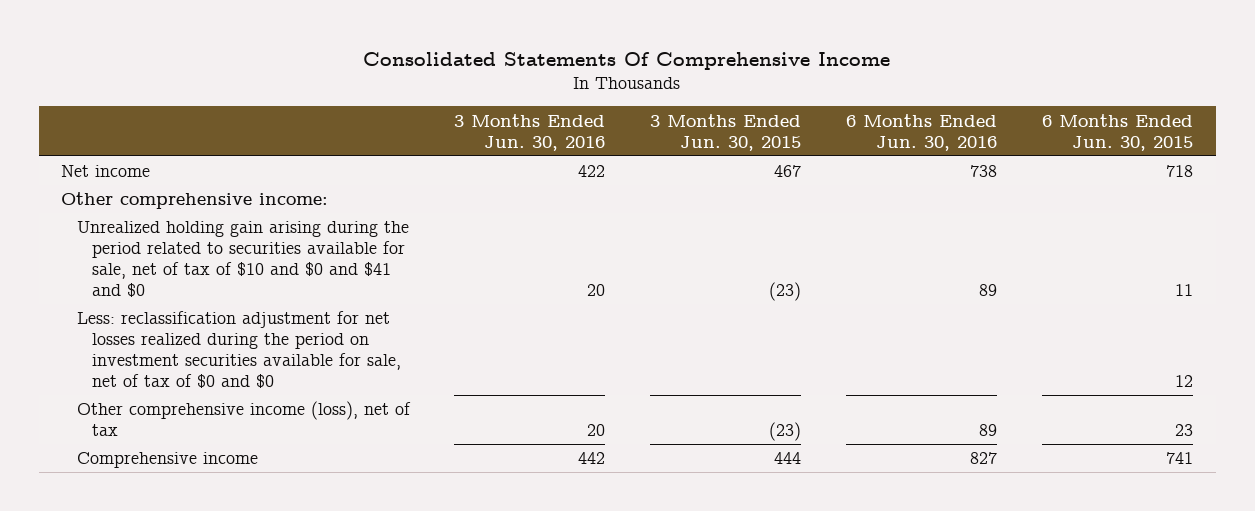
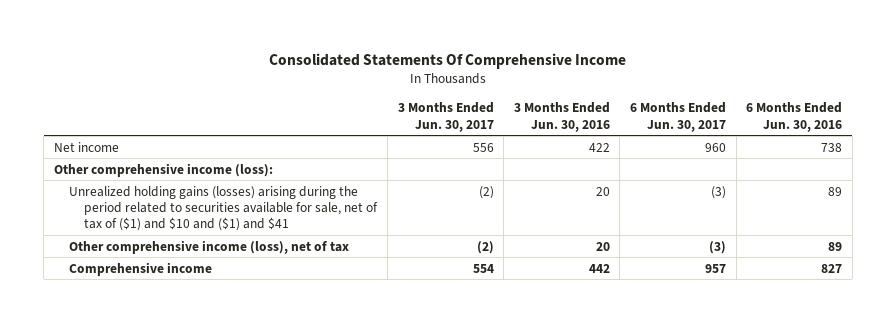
- | 3 Months Ended Jun. 30, 2016 | 3 Months Ended Jun. 30, 2015 | 6 Months Ended Jun. 30, 2016 | 6 Months Ended Jun. 30, 2015
+ | 3 Months Ended Jun. 30, 2017 | 3 Months Ended Jun. 30, 2016 | 6 Months Ended Jun. 30, 2017 | 6 Months Ended Jun. 30, 2016
- Other comprehensive income:
- Unrealized holding gain arising during the period related to securities available for sale, net of tax of $10 and $0 and $41 and $0 | 20 | (23) | 89 | 11
- Less: reclassification adjustment for net losses realized during the period on investment securities available for sale, net of tax of $0 and $0 | | | | 12
+ Other comprehensive income (loss):
+ Unrealized holding gains (losses) arising during the period related to securities available for sale, net of tax of ($1) and $10 and ($1) and $41 | (2) | 20 | (3) | 89

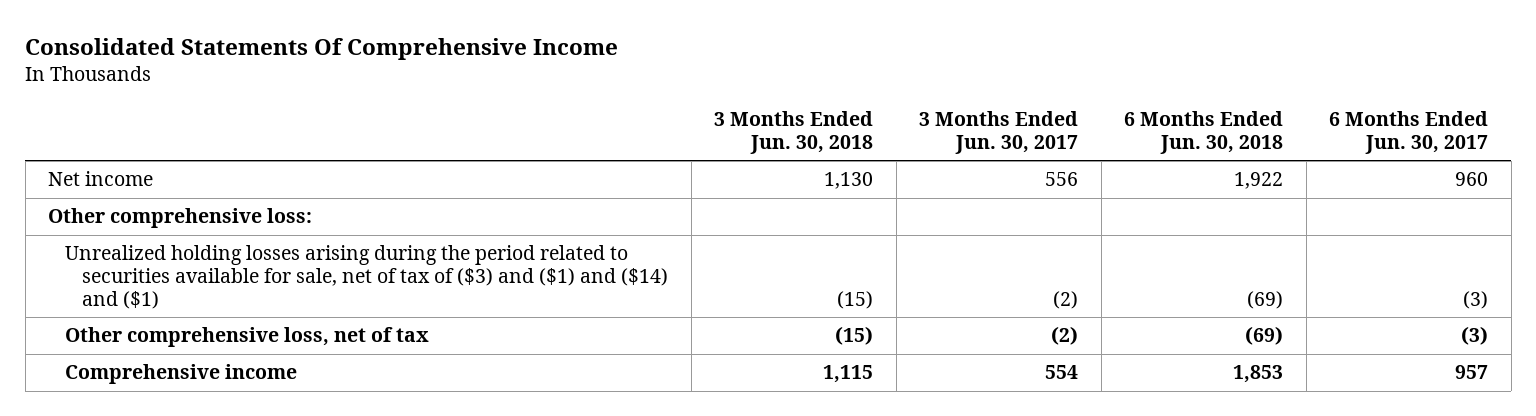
- | 3 Months Ended Jun. 30, 2017 | 3 Months Ended Jun. 30, 2016 | 6 Months Ended Jun. 30, 2017 | 6 Months Ended Jun. 30, 2016
+ | 3 Months Ended Jun. 30, 2018 | 3 Months Ended Jun. 30, 2017 | 6 Months Ended Jun. 30, 2018 | 6 Months Ended Jun. 30, 2017
- Other comprehensive income (loss):
- Unrealized holding gains (losses) arising during the period related to securities available for sale, net of tax of ($1) and $10 and ($1) and $41 | (2) | 20 | (3) | 89
- Other comprehensive income (loss), net of tax | (2) | 20 | (3) | 89
+ Other comprehensive loss:
+ Unrealized holding losses arising during the period related to securities available for sale, net of tax of ($3) and ($1) and ($14) and ($1) | (15) | (2) | (69) | (3)
+ Other comprehensive loss, net of tax | (15) | (2) | (69) | (3)

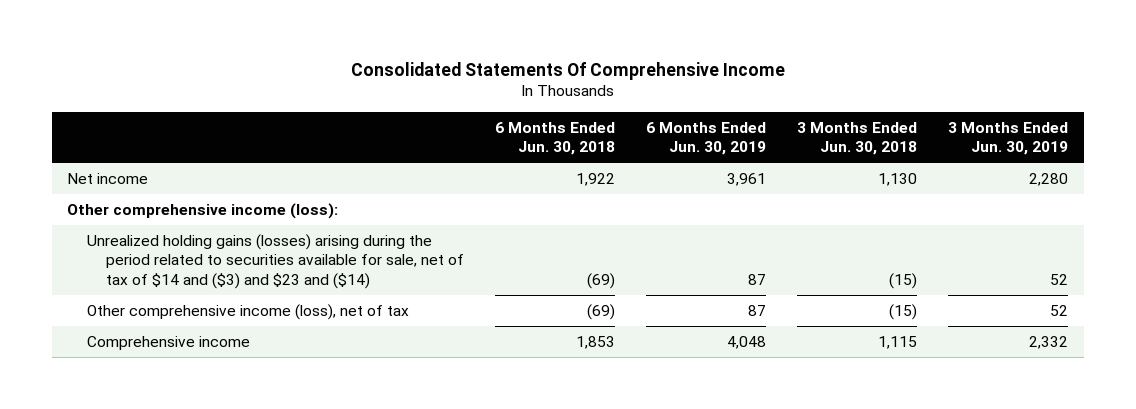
- | 3 Months Ended Jun. 30, 2018 | 3 Months Ended Jun. 30, 2017 | 6 Months Ended Jun. 30, 2018 | 6 Months Ended Jun. 30, 2017
+ | 6 Months Ended Jun. 30, 2018 | 6 Months Ended Jun. 30, 2019 | 3 Months Ended Jun. 30, 2018 | 3 Months Ended Jun. 30, 2019
- Other comprehensive loss:
- Unrealized holding losses arising during the period related to securities available for sale, net of tax of ($3) and ($1) and ($14) and ($1) | (15) | (2) | (69) | (3)
- Other comprehensive loss, net of tax | (15) | (2) | (69) | (3)
+ Other comprehensive income (loss):
+ Unrealized holding gains (losses) arising during the period related to securities available for sale, net of tax of $14 and ($3) and $23 and ($14) | (69) | 87 | (15) | 52
+ Other comprehensive income (loss), net of tax | (69) | 87 | (15) | 52

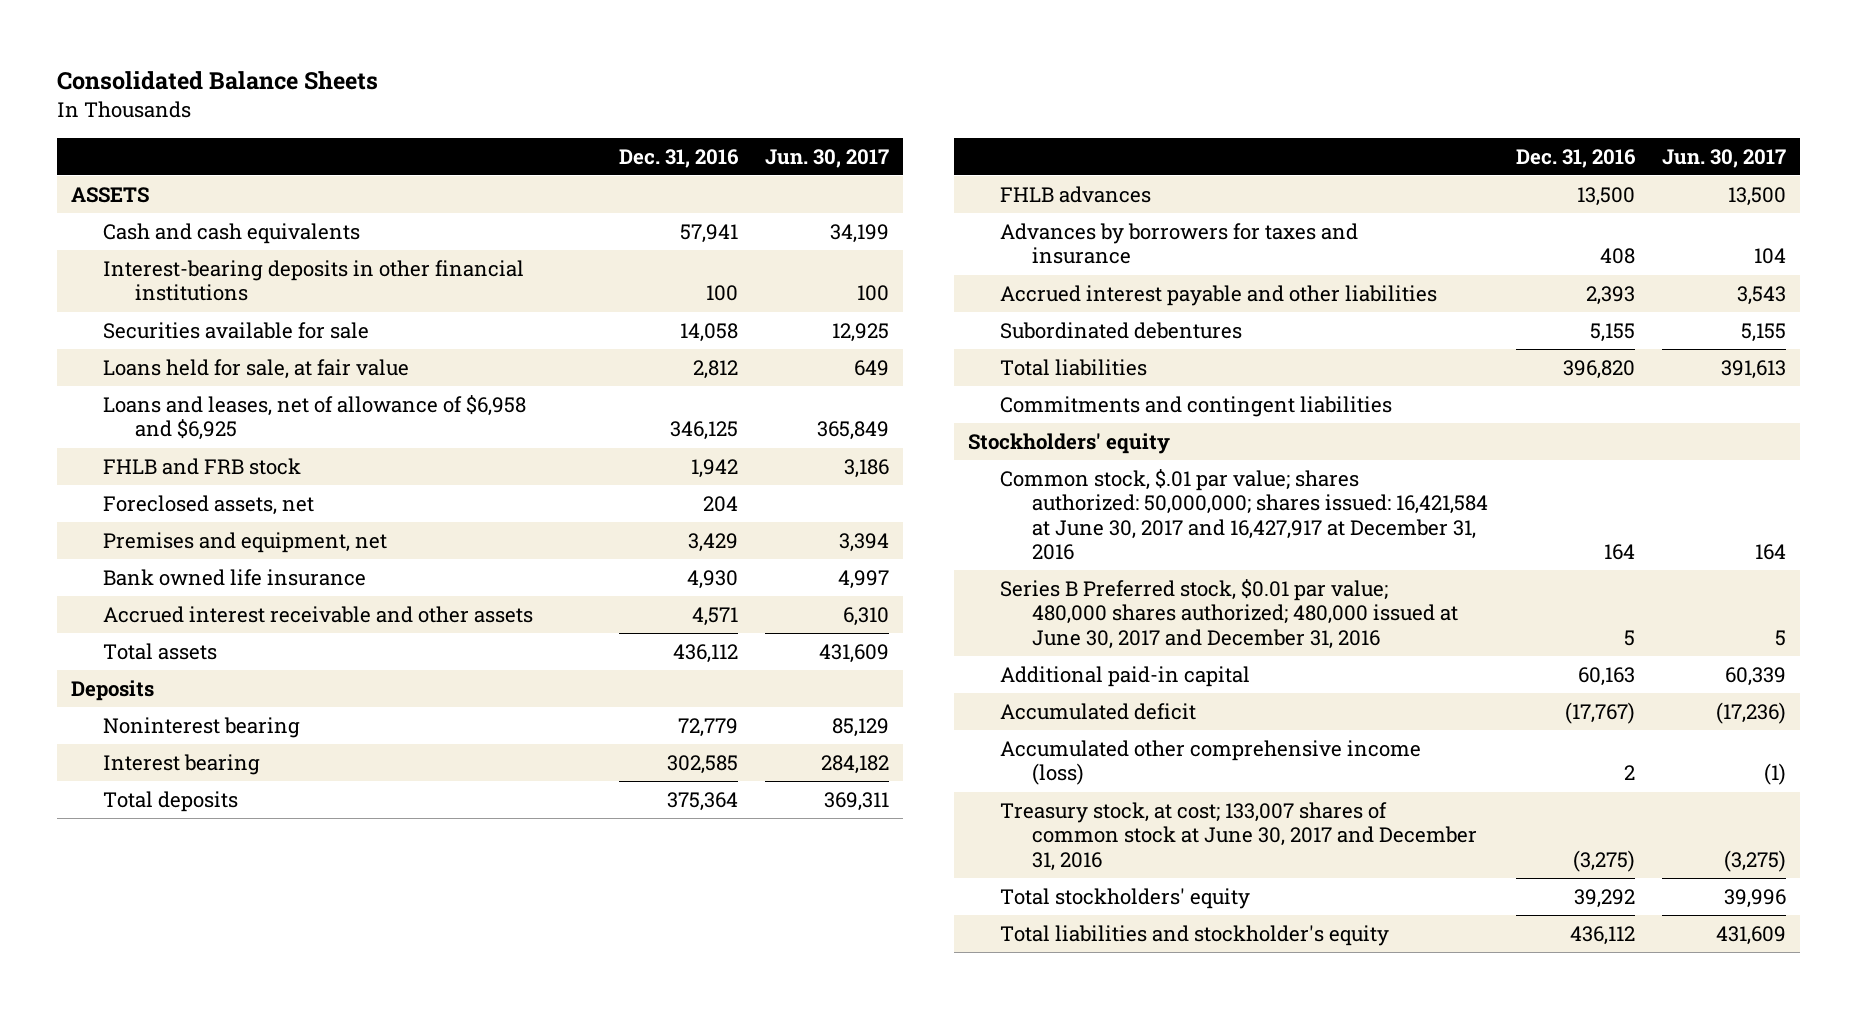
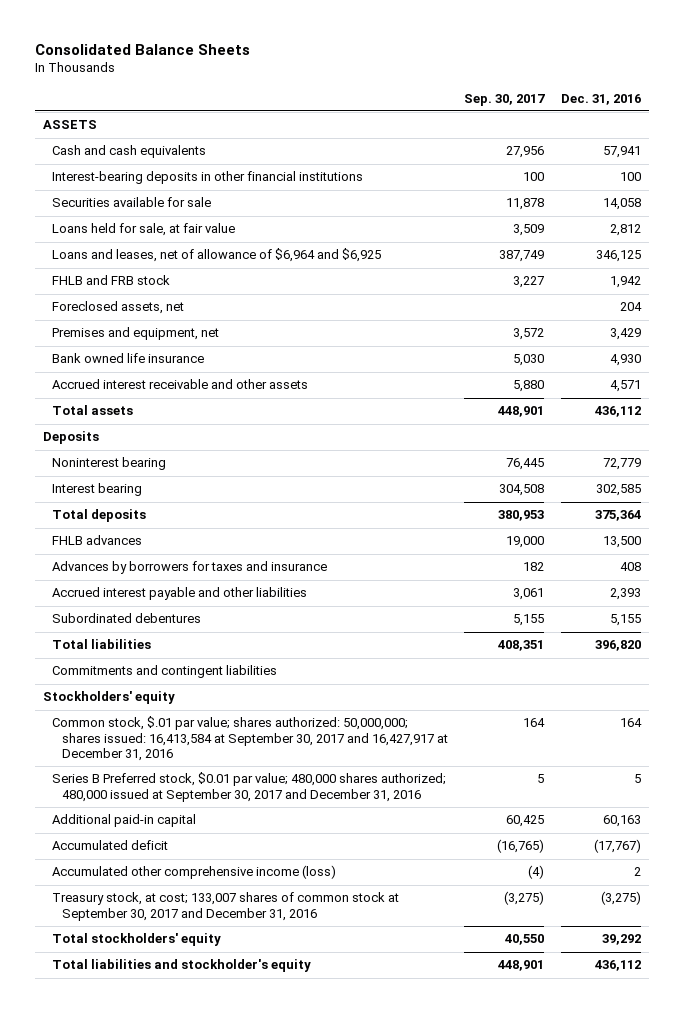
- | Dec. 31, 2016 | Jun. 30, 2017
+ | Sep. 30, 2017 | Dec. 31, 2016
- Loans and leases, net of allowance of $6,958 and $6,925 | 346,125 | 365,849
+ Loans and leases, net of allowance of $6,964 and $6,925 | 387,749 | 346,125
- Common stock, $.01 par value; shares authorized: 50,000,000; shares issued: 16,421,584 at June 30, 2017 and 16,427,917 at December 31, 2016 | 164 | 164
- Series B Preferred stock, $0.01 par value; 480,000 shares authorized; 480,000 issued at June 30, 2017 and December 31, 2016 | 5 | 5
+ Common stock, $.01 par value; shares authorized: 50,000,000; shares issued: 16,413,584 at September 30, 2017 and 16,427,917 at December 31, 2016 | 164 | 164
+ Series B Preferred stock, $0.01 par value; 480,000 shares authorized; 480,000 issued at September 30, 2017 and December 31, 2016 | 5 | 5
- Treasury stock, at cost; 133,007 shares of common stock at June 30, 2017 and December 31, 2016 | (3,275) | (3,275)
+ Treasury stock, at cost; 133,007 shares of common stock at September 30, 2017 and December 31, 2016 | (3,275) | (3,275)

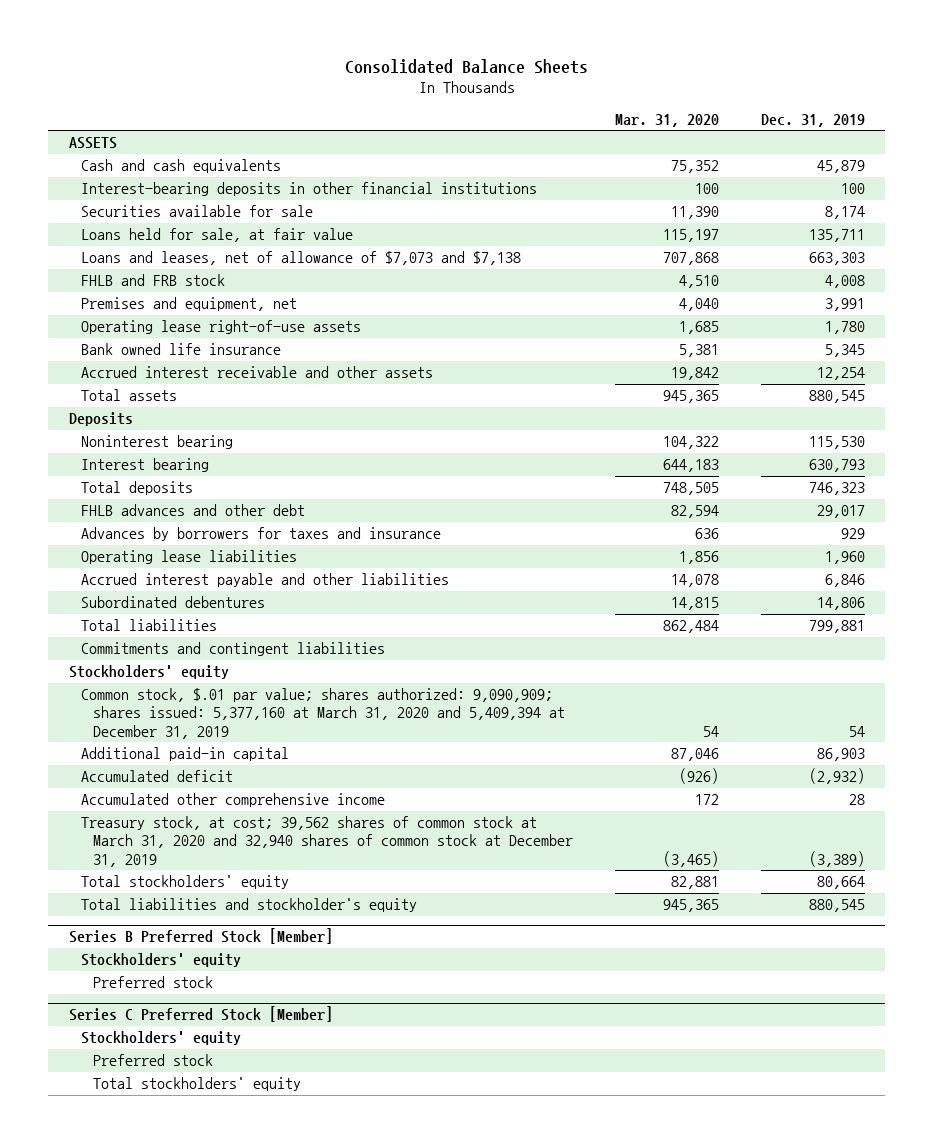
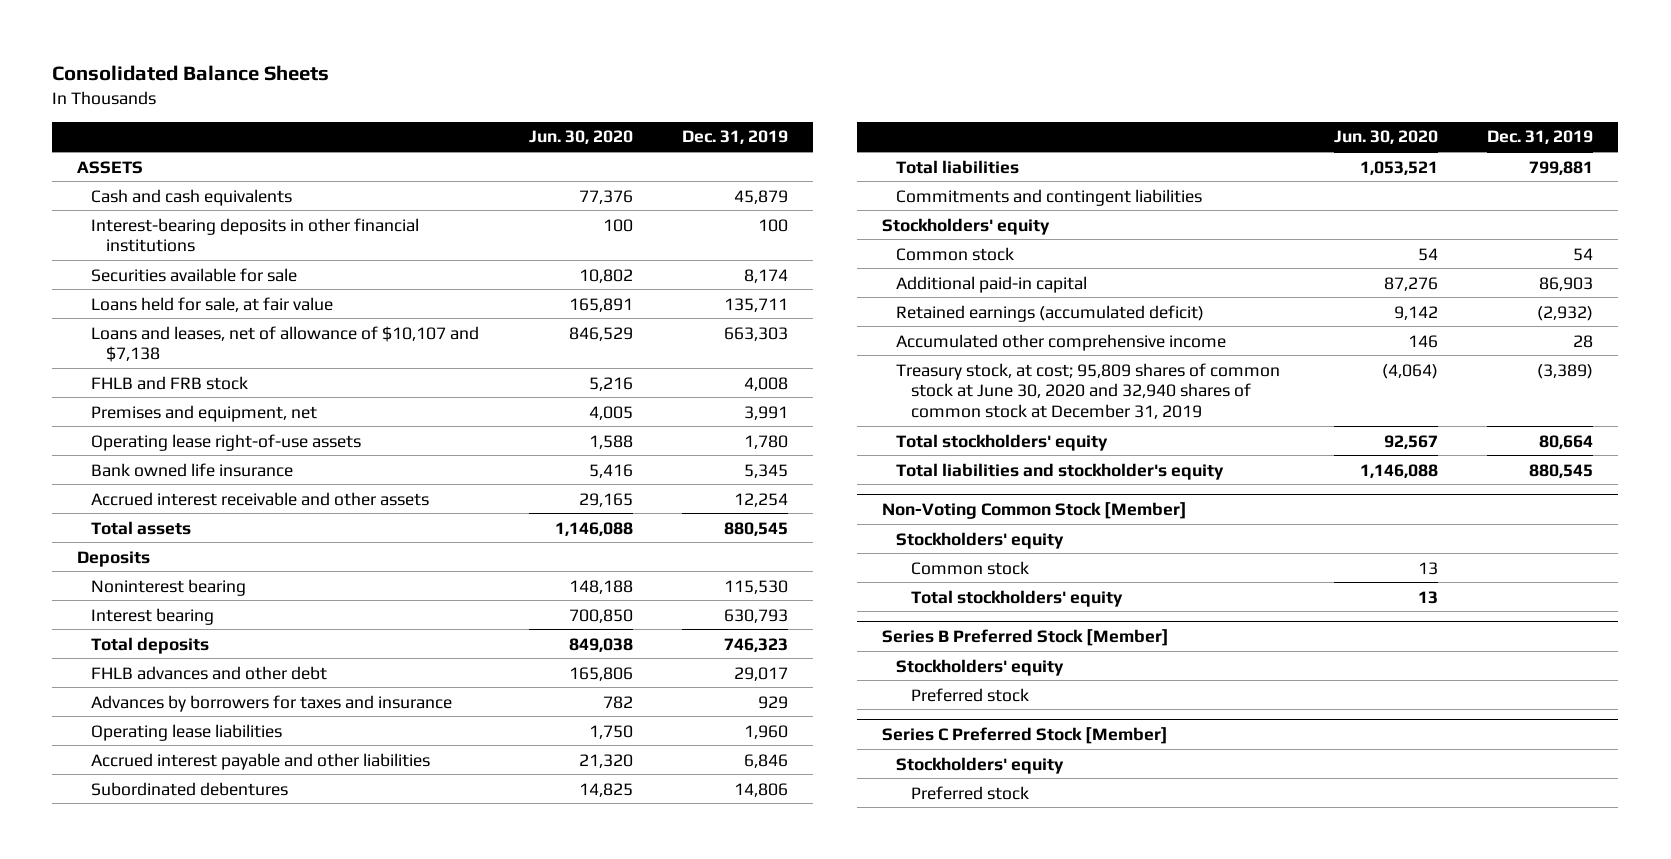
- | Mar. 31, 2020 | Dec. 31, 2019
+ | Jun. 30, 2020 | Dec. 31, 2019
- Loans and leases, net of allowance of $7,073 and $7,138 | 707,868 | 663,303
+ Loans and leases, net of allowance of $10,107 and $7,138 | 846,529 | 663,303
- Common stock, $.01 par value; shares authorized: 9,090,909; shares issued: 5,377,160 at March 31, 2020 and 5,409,394 at December 31, 2019 | 54 | 54
+ Common stock | 54 | 54
- Accumulated deficit | (926) | (2,932)
+ Retained earnings (accumulated deficit) | 9,142 | (2,932)
- Treasury stock, at cost; 39,562 shares of common stock at March 31, 2020 and 32,940 shares of common stock at December 31, 2019 | (3,465) | (3,389)
+ Treasury stock, at cost; 95,809 shares of common stock at June 30, 2020 and 32,940 shares of common stock at December 31, 2019 | (4,064) | (3,389)
+ Non-Voting Common Stock [Member]
+ Stockholders' equity
+ Common stock | 13 |
+ Total stockholders' equity | 13 |
@ Series C Preferred Stock [Member]
- Total stockholders' equity

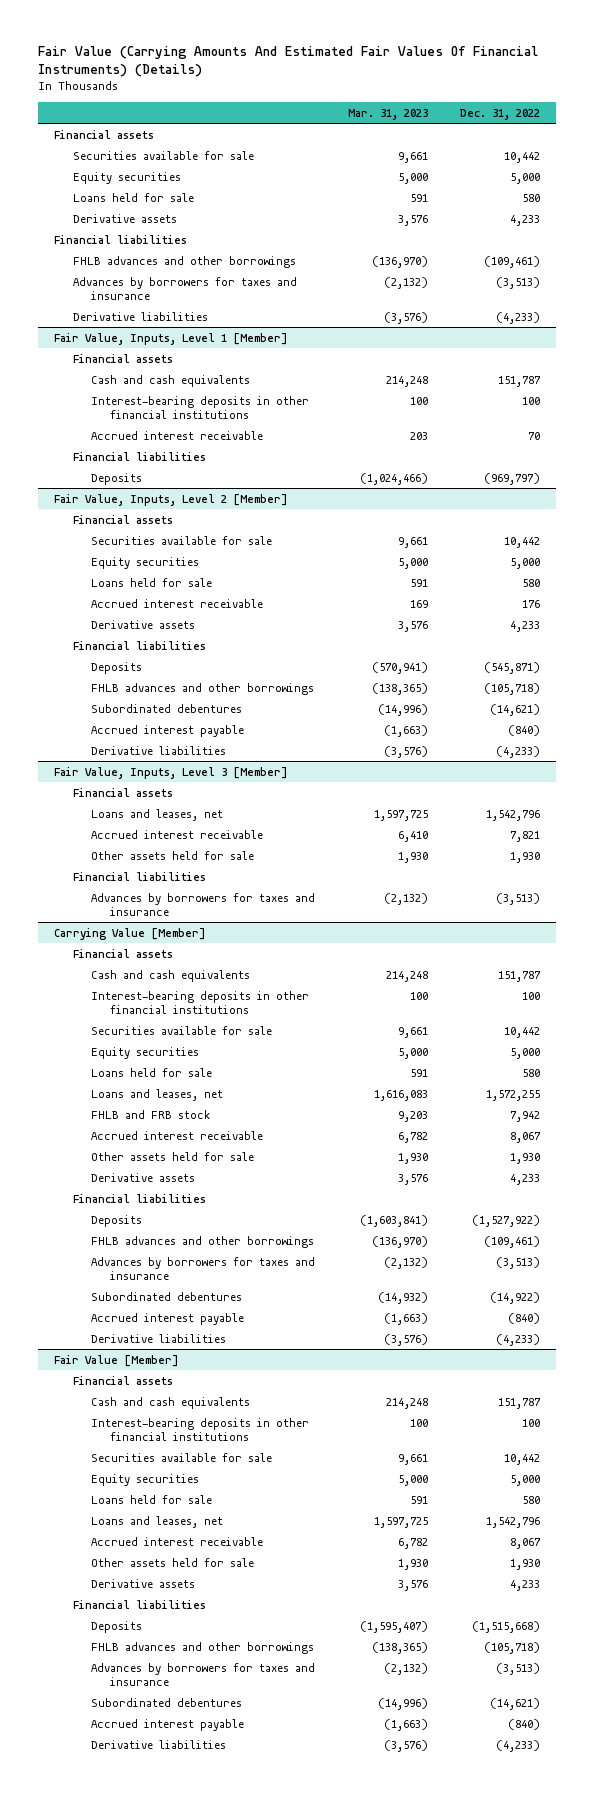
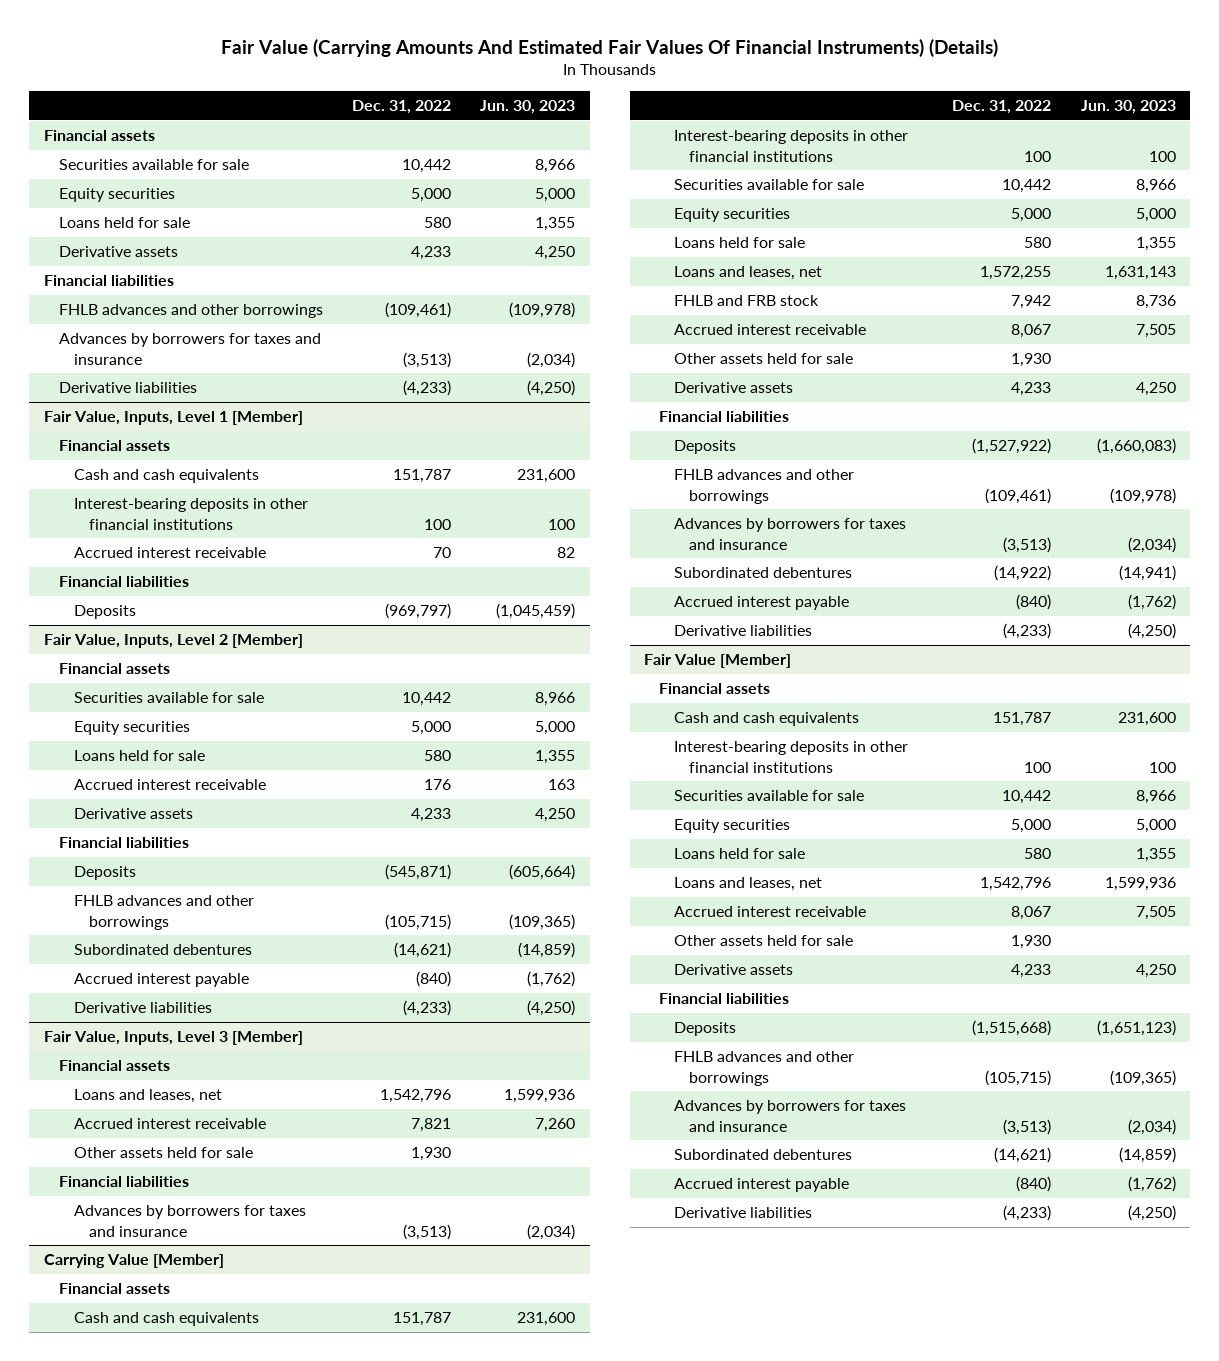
- | Mar. 31, 2023 | Dec. 31, 2022
+ | Dec. 31, 2022 | Jun. 30, 2023
@ Fair Value, Inputs, Level 2 [Member]
- FHLB advances and other borrowings | (138,365) | (105,718)
+ FHLB advances and other borrowings | (105,715) | (109,365)
@ Fair Value [Member]
- FHLB advances and other borrowings | (138,365) | (105,718)
+ FHLB advances and other borrowings | (105,715) | (109,365)

